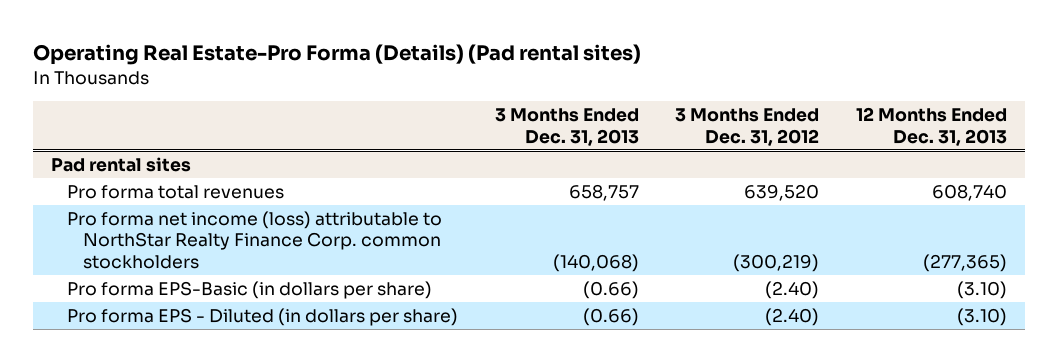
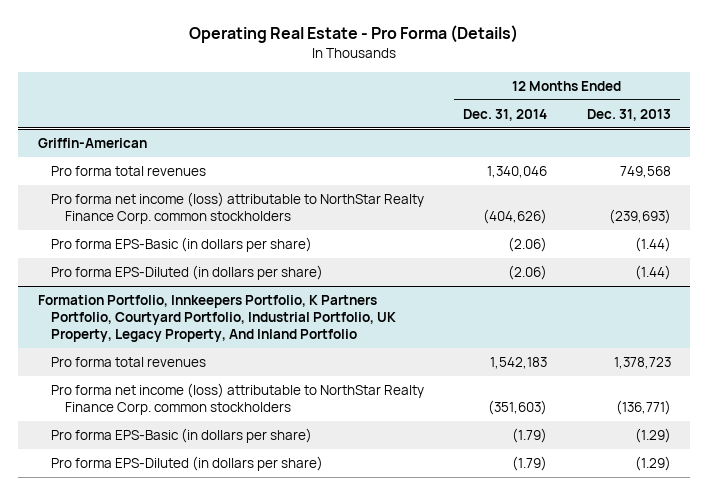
- Operating Real Estate-Pro Forma (Details) (Pad rental sites)
+ Operating Real Estate - Pro Forma (Details)
- | 3 Months Ended Dec. 31, 2013 | 3 Months Ended Dec. 31, 2012 | 12 Months Ended Dec. 31, 2013
+ | 12 Months Ended Dec. 31, 2014 | 12 Months Ended Dec. 31, 2013
- Pad rental sites
- Pro forma total revenues | 658,757 | 639,520 | 608,740
- Pro forma net income (loss) attributable to NorthStar Realty Finance Corp. common stockholders | (140,068) | (300,219) | (277,365)
- Pro forma EPS-Basic (in dollars per share) | (0.66) | (2.40) | (3.10)
- Pro forma EPS - Diluted (in dollars per share) | (0.66) | (2.40) | (3.10)
+ Griffin-American
+ Pro forma total revenues | 1,340,046 | 749,568
+ Pro forma net income (loss) attributable to NorthStar Realty Finance Corp. common stockholders | (404,626) | (239,693)
+ Pro forma EPS-Basic (in dollars per share) | (2.06) | (1.44)
+ Pro forma EPS-Diluted (in dollars per share) | (2.06) | (1.44)
+ Formation Portfolio, Innkeepers Portfolio, K Partners Portfolio, Courtyard Portfolio, Industrial Portfolio, UK Property, Legacy Property, And Inland Portfolio
+ Pro forma total revenues | 1,542,183 | 1,378,723
+ Pro forma net income (loss) attributable to NorthStar Realty Finance Corp. common stockholders | (351,603) | (136,771)
+ Pro forma EPS-Basic (in dollars per share) | (1.79) | (1.29)
+ Pro forma EPS-Diluted (in dollars per share) | (1.79) | (1.29)

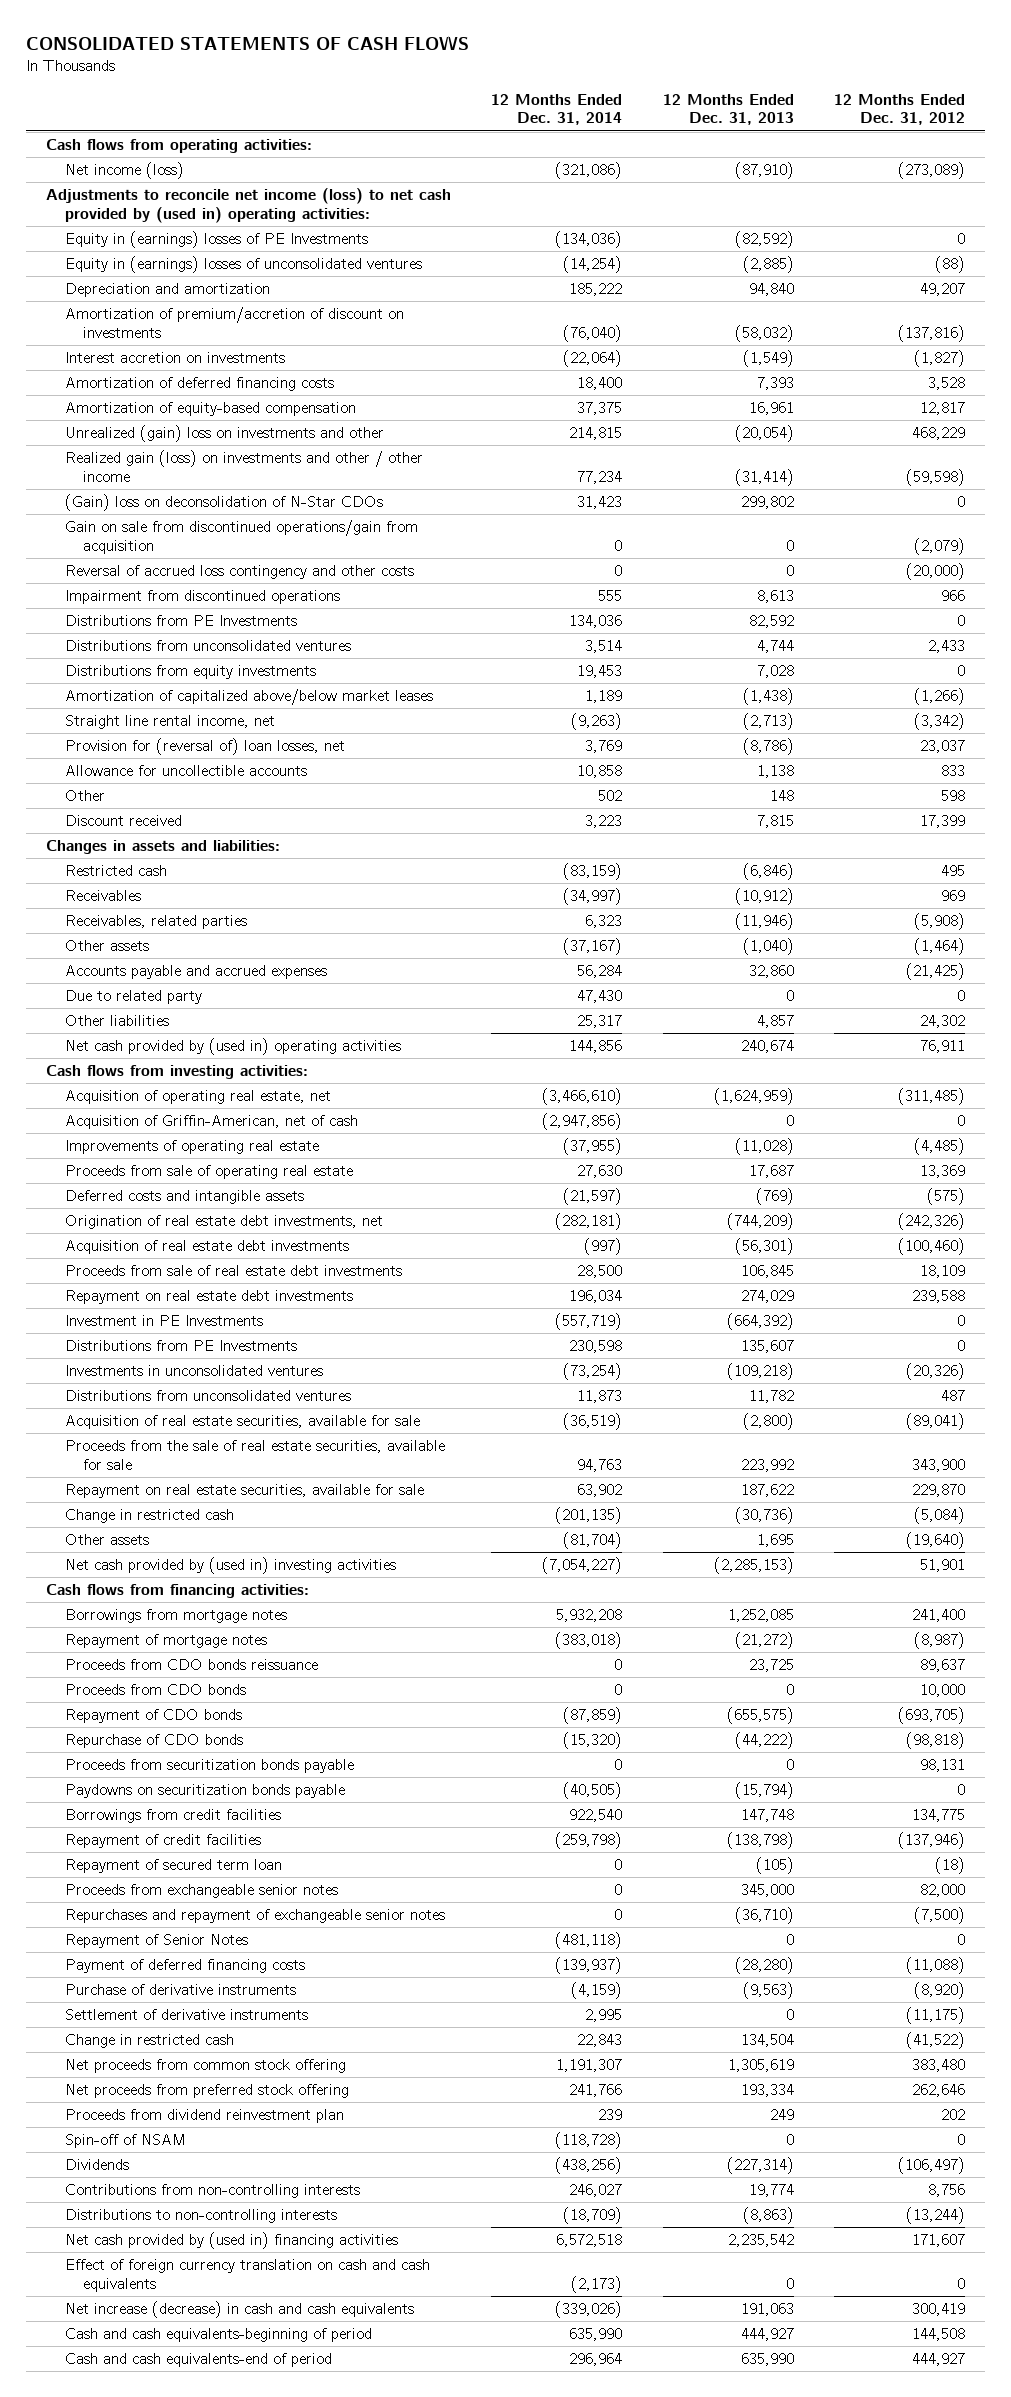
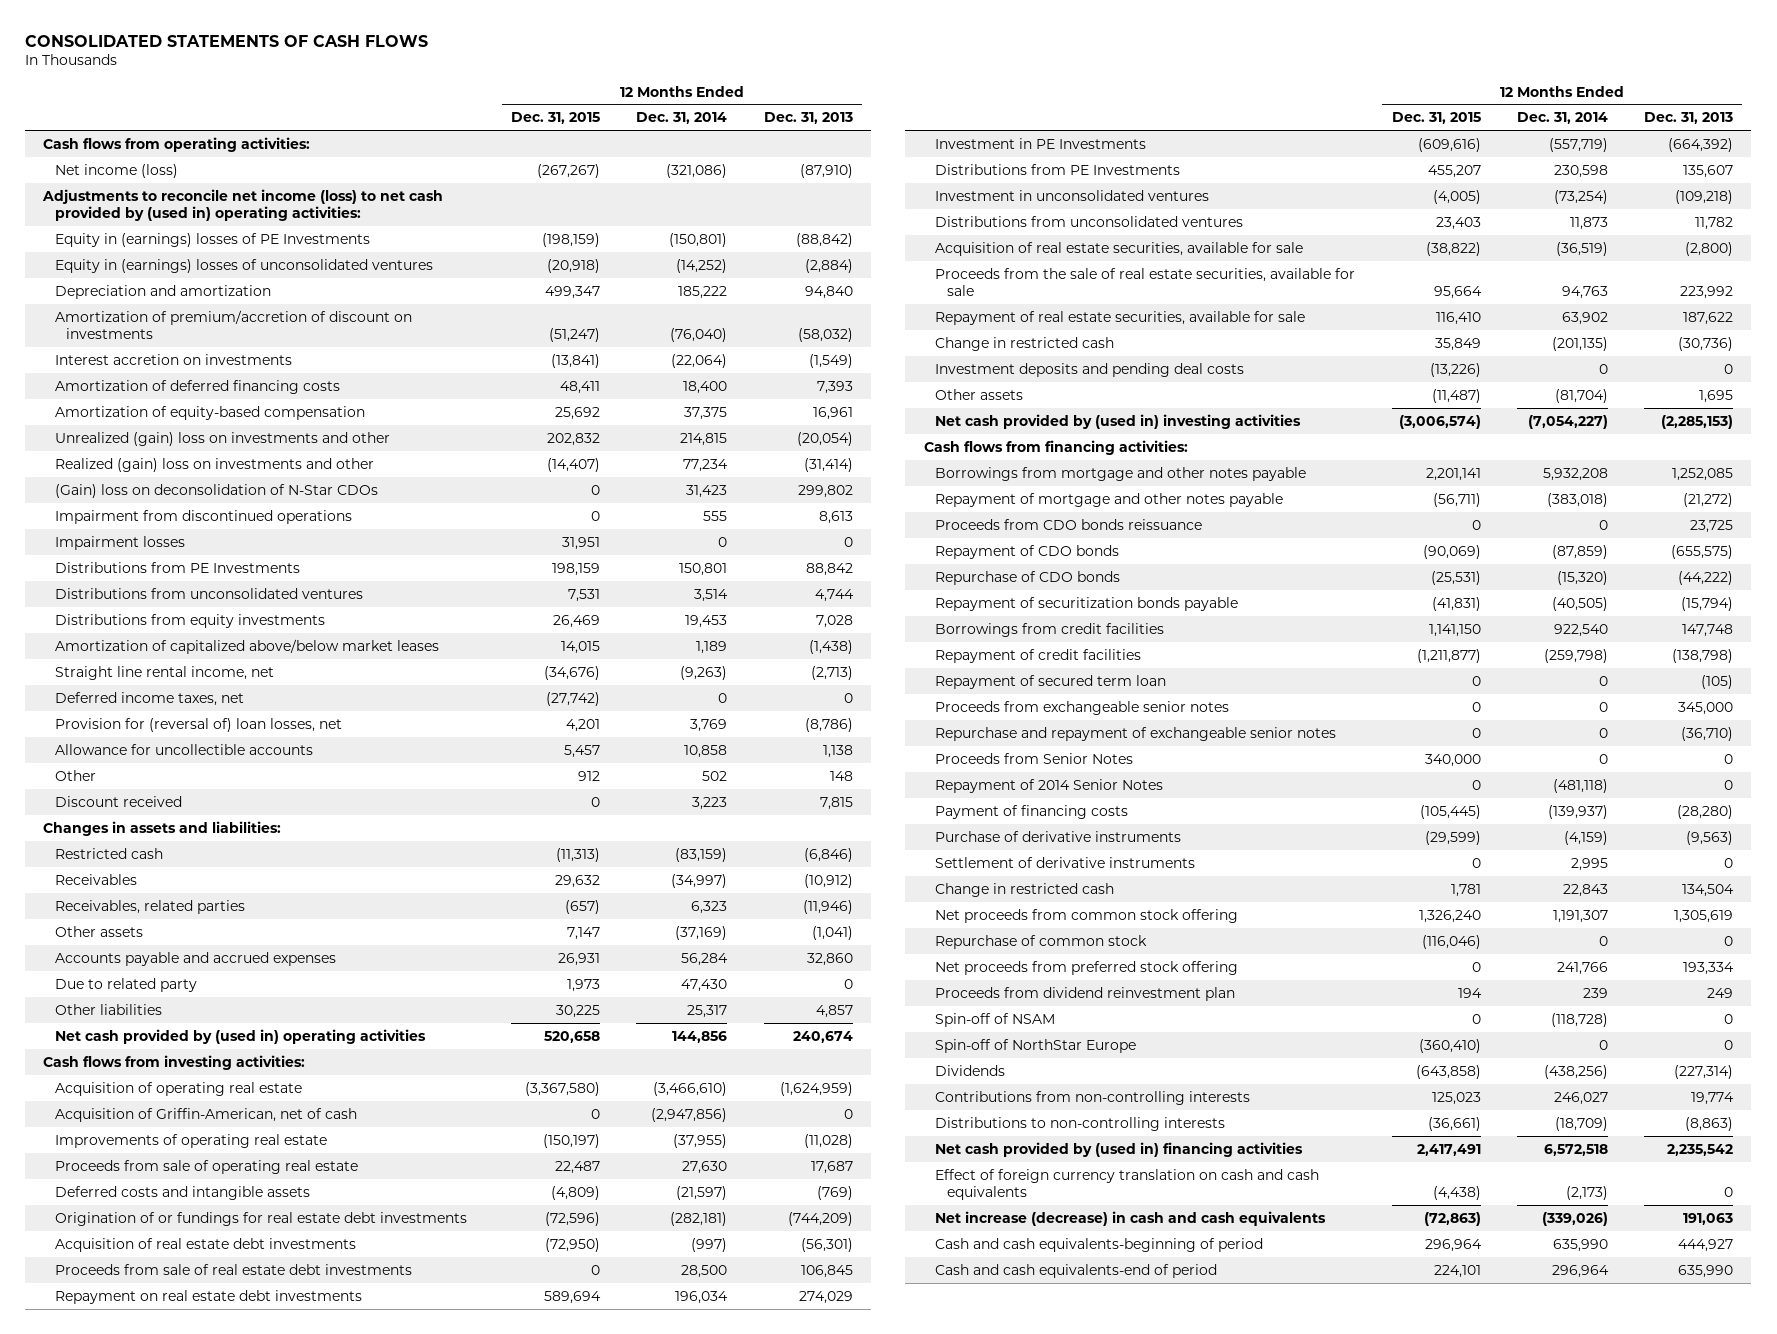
- | 12 Months Ended Dec. 31, 2014 | 12 Months Ended Dec. 31, 2013 | 12 Months Ended Dec. 31, 2012
+ | 12 Months Ended Dec. 31, 2015 | 12 Months Ended Dec. 31, 2014 | 12 Months Ended Dec. 31, 2013
- Equity in (earnings) losses of PE Investments | (134,036) | (82,592) | 0
- Equity in (earnings) losses of unconsolidated ventures | (14,254) | (2,885) | (88)
+ Equity in (earnings) losses of PE Investments | (198,159) | (150,801) | (88,842)
+ Equity in (earnings) losses of unconsolidated ventures | (20,918) | (14,252) | (2,884)
- Realized gain (loss) on investments and other / other income | 77,234 | (31,414) | (59,598)
+ Realized (gain) loss on investments and other | (14,407) | 77,234 | (31,414)
- Gain on sale from discontinued operations/gain from acquisition | 0 | 0 | (2,079)
- Reversal of accrued loss contingency and other costs | 0 | 0 | (20,000)
- Distributions from PE Investments | 134,036 | 82,592 | 0
+ Impairment losses | 31,951 | 0 | 0
+ Distributions from PE Investments | 198,159 | 150,801 | 88,842
+ Deferred income taxes, net | (27,742) | 0 | 0
- Other assets | (37,167) | (1,040) | (1,464)
+ Other assets | 7,147 | (37,169) | (1,041)
- Acquisition of operating real estate, net | (3,466,610) | (1,624,959) | (311,485)
+ Acquisition of operating real estate | (3,367,580) | (3,466,610) | (1,624,959)
- Origination of real estate debt investments, net | (282,181) | (744,209) | (242,326)
+ Origination of or fundings for real estate debt investments | (72,596) | (282,181) | (744,209)
- Investments in unconsolidated ventures | (73,254) | (109,218) | (20,326)
+ Investment in unconsolidated ventures | (4,005) | (73,254) | (109,218)
- Repayment on real estate securities, available for sale | 63,902 | 187,622 | 229,870
+ Repayment of real estate securities, available for sale | 116,410 | 63,902 | 187,622
+ Investment deposits and pending deal costs | (13,226) | 0 | 0
- Borrowings from mortgage notes | 5,932,208 | 1,252,085 | 241,400
- Repayment of mortgage notes | (383,018) | (21,272) | (8,987)
+ Borrowings from mortgage and other notes payable | 2,201,141 | 5,932,208 | 1,252,085
+ Repayment of mortgage and other notes payable | (56,711) | (383,018) | (21,272)
- Proceeds from CDO bonds | 0 | 0 | 10,000
- Proceeds from securitization bonds payable | 0 | 0 | 98,131
- Paydowns on securitization bonds payable | (40,505) | (15,794) | 0
+ Repayment of securitization bonds payable | (41,831) | (40,505) | (15,794)
- Repurchases and repayment of exchangeable senior notes | 0 | (36,710) | (7,500)
- Repayment of Senior Notes | (481,118) | 0 | 0
- Payment of deferred financing costs | (139,937) | (28,280) | (11,088)
+ Repurchase and repayment of exchangeable senior notes | 0 | 0 | (36,710)
+ Proceeds from Senior Notes | 340,000 | 0 | 0
+ Repayment of 2014 Senior Notes | 0 | (481,118) | 0
+ Payment of financing costs | (105,445) | (139,937) | (28,280)
+ Repurchase of common stock | (116,046) | 0 | 0
+ Spin-off of NorthStar Europe | (360,410) | 0 | 0

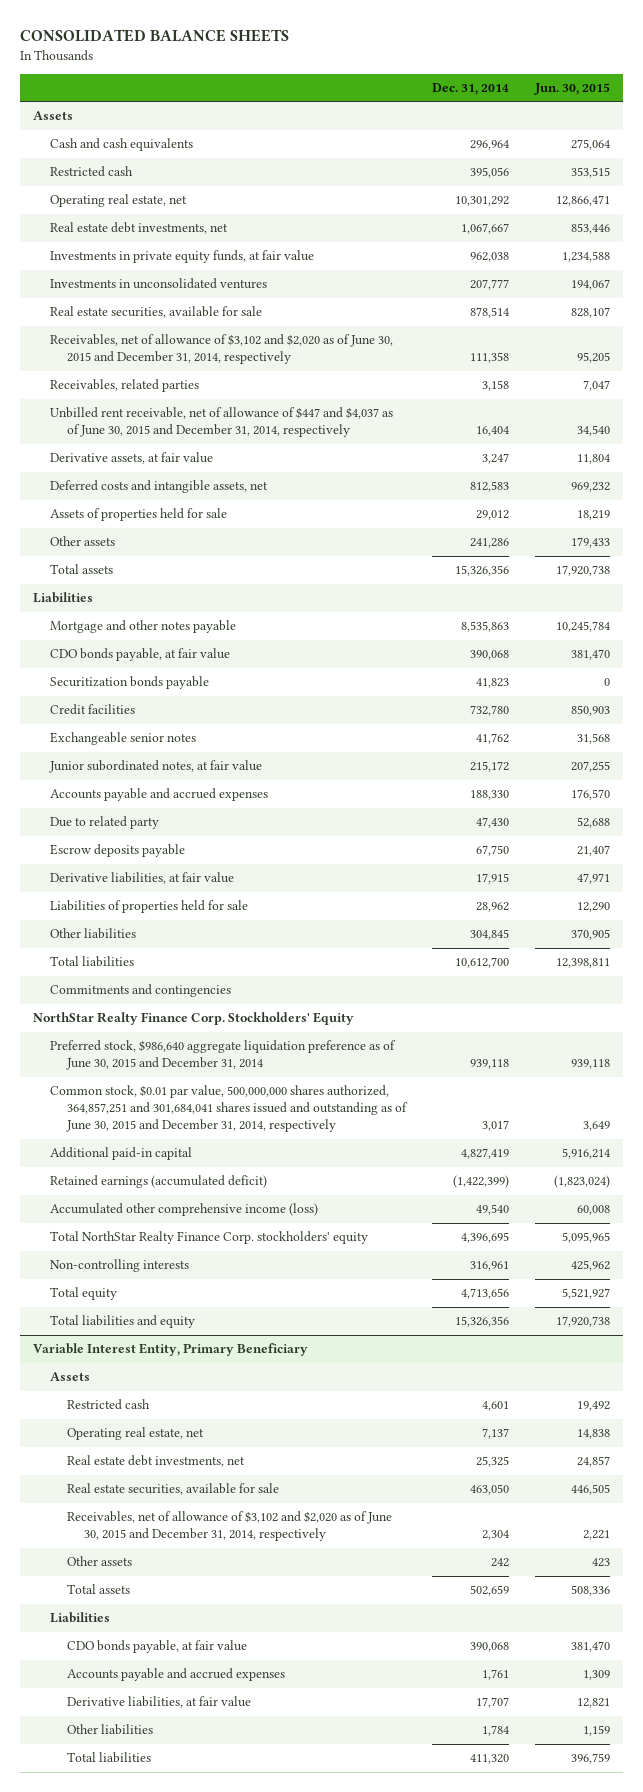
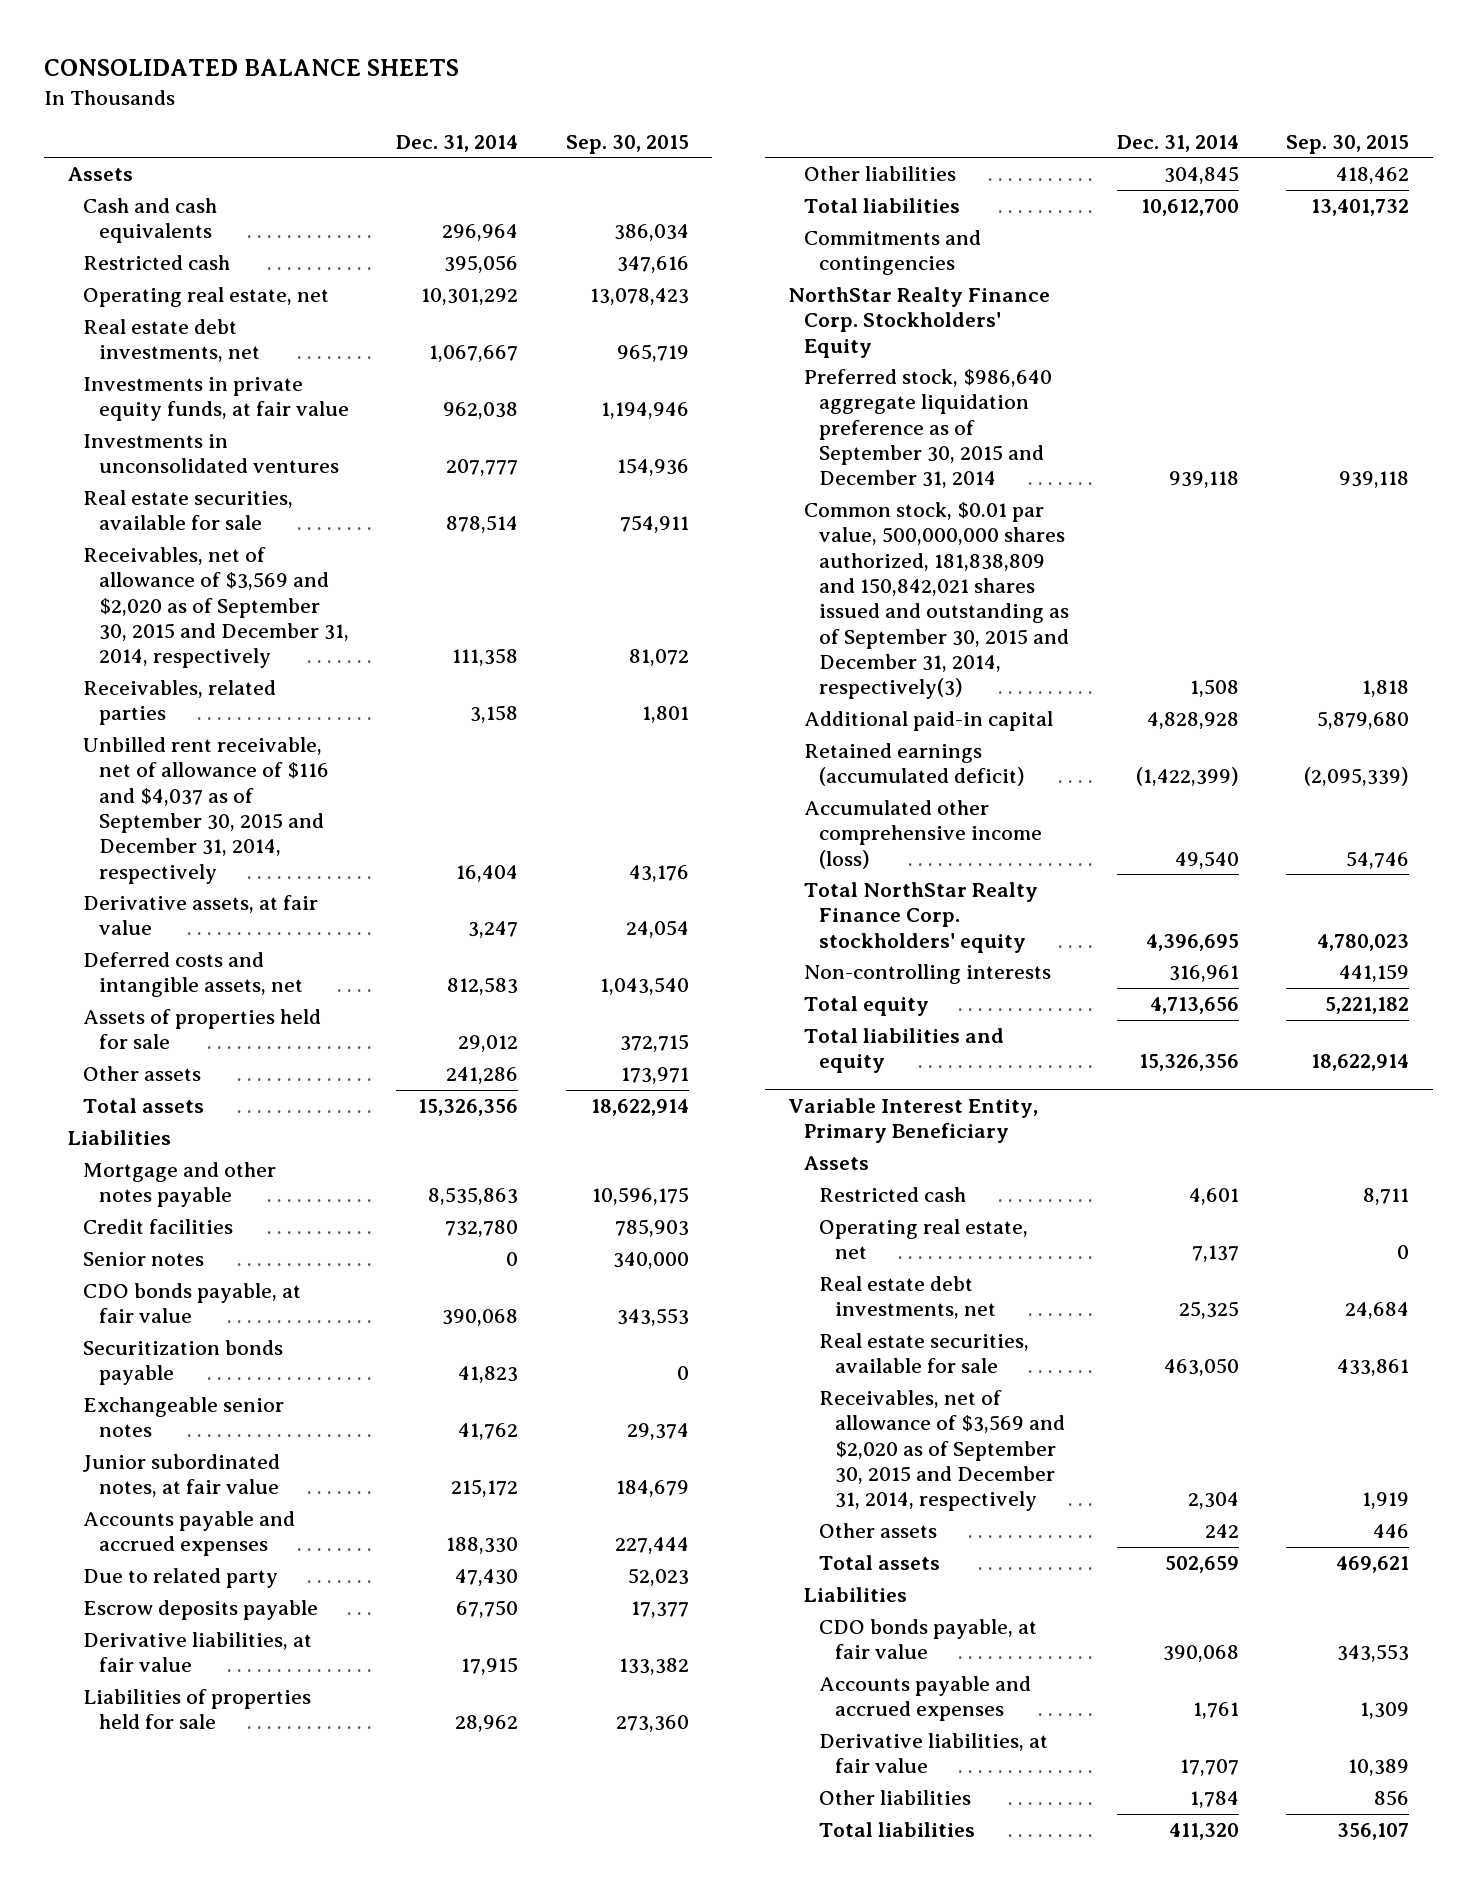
- | Dec. 31, 2014 | Jun. 30, 2015
+ | Dec. 31, 2014 | Sep. 30, 2015
- Receivables, net of allowance of $3,102 and $2,020 as of June 30, 2015 and December 31, 2014, respectively | 111,358 | 95,205
+ Receivables, net of allowance of $3,569 and $2,020 as of September 30, 2015 and December 31, 2014, respectively | 111,358 | 81,072
- Unbilled rent receivable, net of allowance of $447 and $4,037 as of June 30, 2015 and December 31, 2014, respectively | 16,404 | 34,540
+ Unbilled rent receivable, net of allowance of $116 and $4,037 as of September 30, 2015 and December 31, 2014, respectively | 16,404 | 43,176
moved up: Credit facilities | 732,780 | 785,903
+ Senior notes | 0 | 340,000
- Preferred stock, $986,640 aggregate liquidation preference as of June 30, 2015 and December 31, 2014 | 939,118 | 939,118
- Common stock, $0.01 par value, 500,000,000 shares authorized, 364,857,251 and 301,684,041 shares issued and outstanding as of June 30, 2015 and December 31, 2014, respectively | 3,017 | 3,649
- Additional paid-in capital | 4,827,419 | 5,916,214
+ Preferred stock, $986,640 aggregate liquidation preference as of September 30, 2015 and December 31, 2014 | 939,118 | 939,118
+ Common stock, $0.01 par value, 500,000,000 shares authorized, 181,838,809 and 150,842,021 shares issued and outstanding as of September 30, 2015 and December 31, 2014, respectively(3) | 1,508 | 1,818
+ Additional paid-in capital | 4,828,928 | 5,879,680
@ Variable Interest Entity, Primary Beneficiary
- Receivables, net of allowance of $3,102 and $2,020 as of June 30, 2015 and December 31, 2014, respectively | 2,304 | 2,221
+ Receivables, net of allowance of $3,569 and $2,020 as of September 30, 2015 and December 31, 2014, respectively | 2,304 | 1,919

